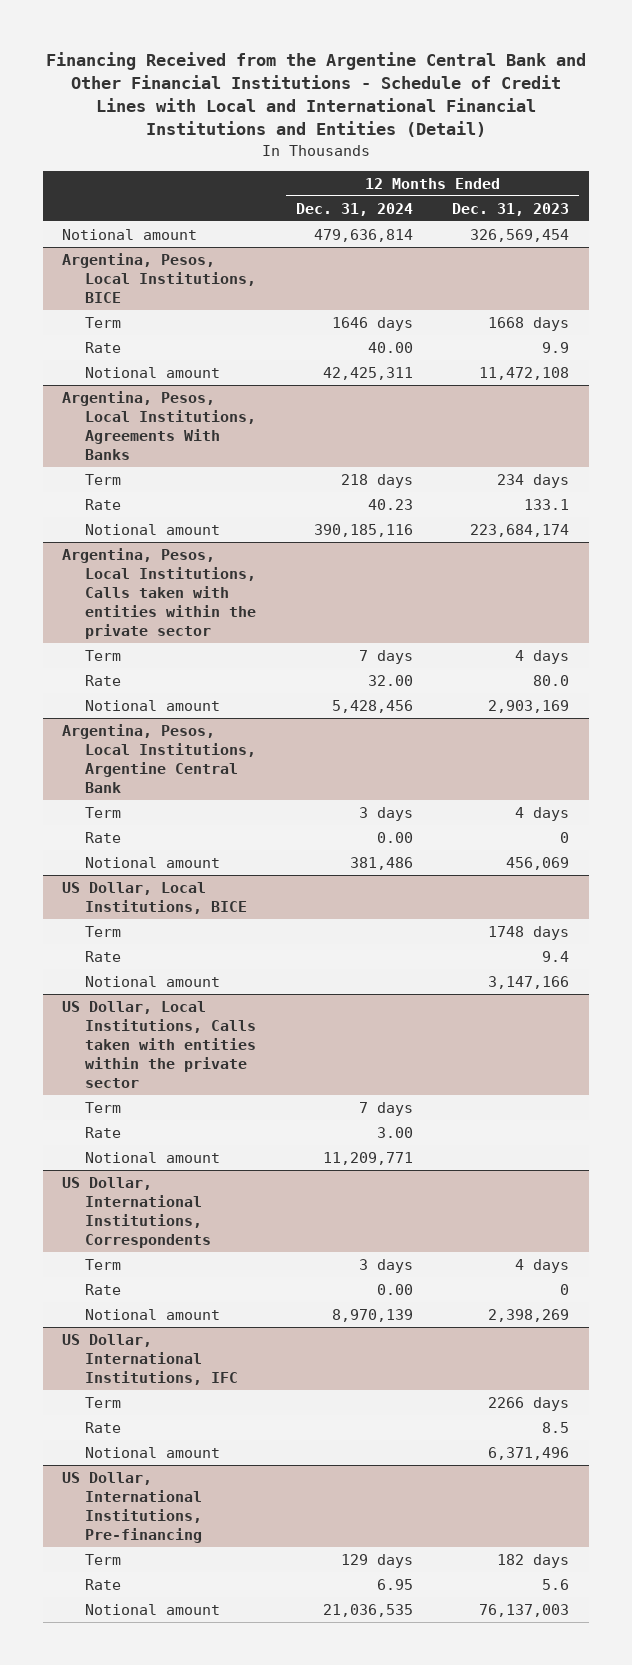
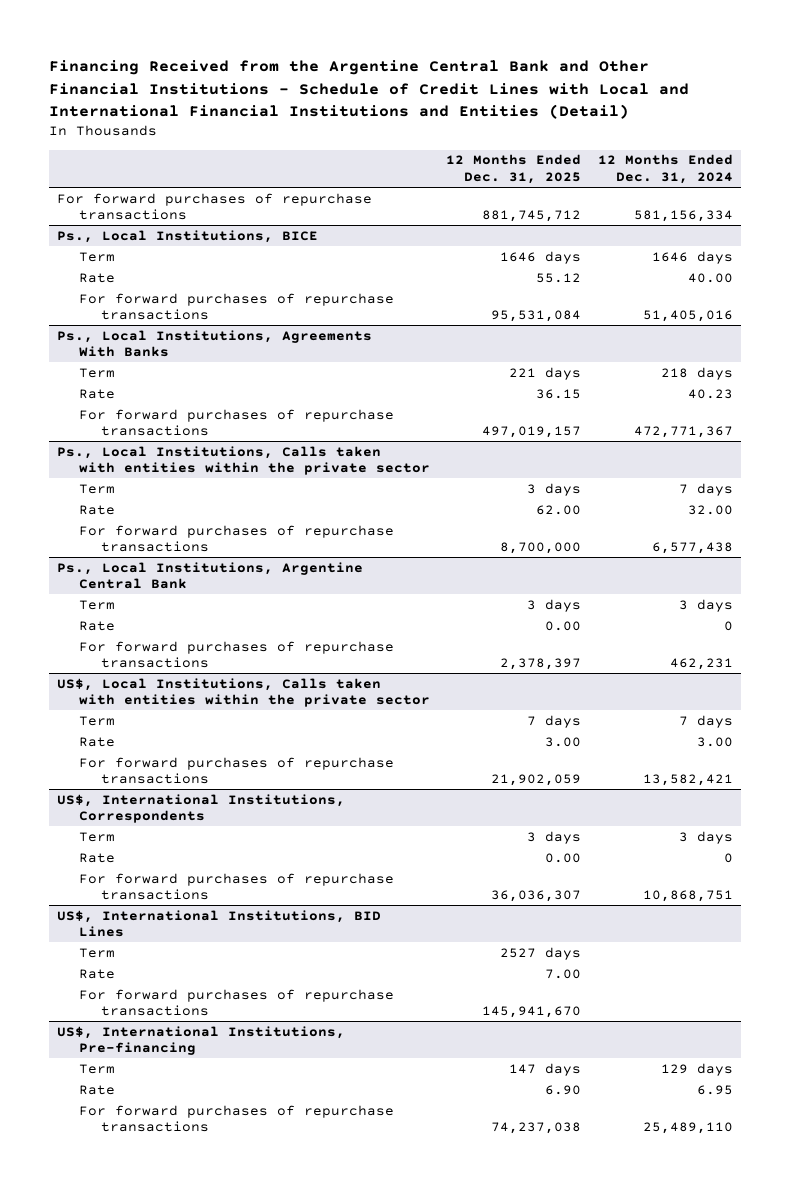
- | 12 Months Ended Dec. 31, 2024 | 12 Months Ended Dec. 31, 2023
+ | 12 Months Ended Dec. 31, 2025 | 12 Months Ended Dec. 31, 2024
- Notional amount | 479,636,814 | 326,569,454
- Argentina, Pesos, Local Institutions, BICE
+ For forward purchases of repurchase transactions | 881,745,712 | 581,156,334
+ Ps., Local Institutions, BICE
- Notional amount | 42,425,311 | 11,472,108
- Argentina, Pesos, Local Institutions, Agreements With Banks
+ For forward purchases of repurchase transactions | 95,531,084 | 51,405,016
+ Ps., Local Institutions, Agreements With Banks
- Notional amount | 390,185,116 | 223,684,174
- Argentina, Pesos, Local Institutions, Calls taken with entities within the private sector
+ For forward purchases of repurchase transactions | 497,019,157 | 472,771,367
+ Ps., Local Institutions, Calls taken with entities within the private sector
- Notional amount | 5,428,456 | 2,903,169
- Argentina, Pesos, Local Institutions, Argentine Central Bank
+ For forward purchases of repurchase transactions | 8,700,000 | 6,577,438
+ Ps., Local Institutions, Argentine Central Bank
- Rate | 0.00 | 0
- Notional amount | 381,486 | 456,069
- US Dollar, Local Institutions, BICE
- Term | | 1748 days
- Rate | | 9.4
- Notional amount | | 3,147,166
- US Dollar, Local Institutions, Calls taken with entities within the private sector
+ Rate | 0.00 | 0
+ For forward purchases of repurchase transactions | 2,378,397 | 462,231
+ US$, Local Institutions, Calls taken with entities within the private sector
- Notional amount | 11,209,771 |
- US Dollar, International Institutions, Correspondents
+ For forward purchases of repurchase transactions | 21,902,059 | 13,582,421
+ US$, International Institutions, Correspondents
- Rate | 0.00 | 0
- Notional amount | 8,970,139 | 2,398,269
- US Dollar, International Institutions, IFC
+ Rate | 0.00 | 0
+ For forward purchases of repurchase transactions | 36,036,307 | 10,868,751
+ US$, International Institutions, BID Lines
- Notional amount | | 6,371,496
- US Dollar, International Institutions, Pre-financing
+ For forward purchases of repurchase transactions | 145,941,670 |
+ US$, International Institutions, Pre-financing
- Notional amount | 21,036,535 | 76,137,003
+ For forward purchases of repurchase transactions | 74,237,038 | 25,489,110

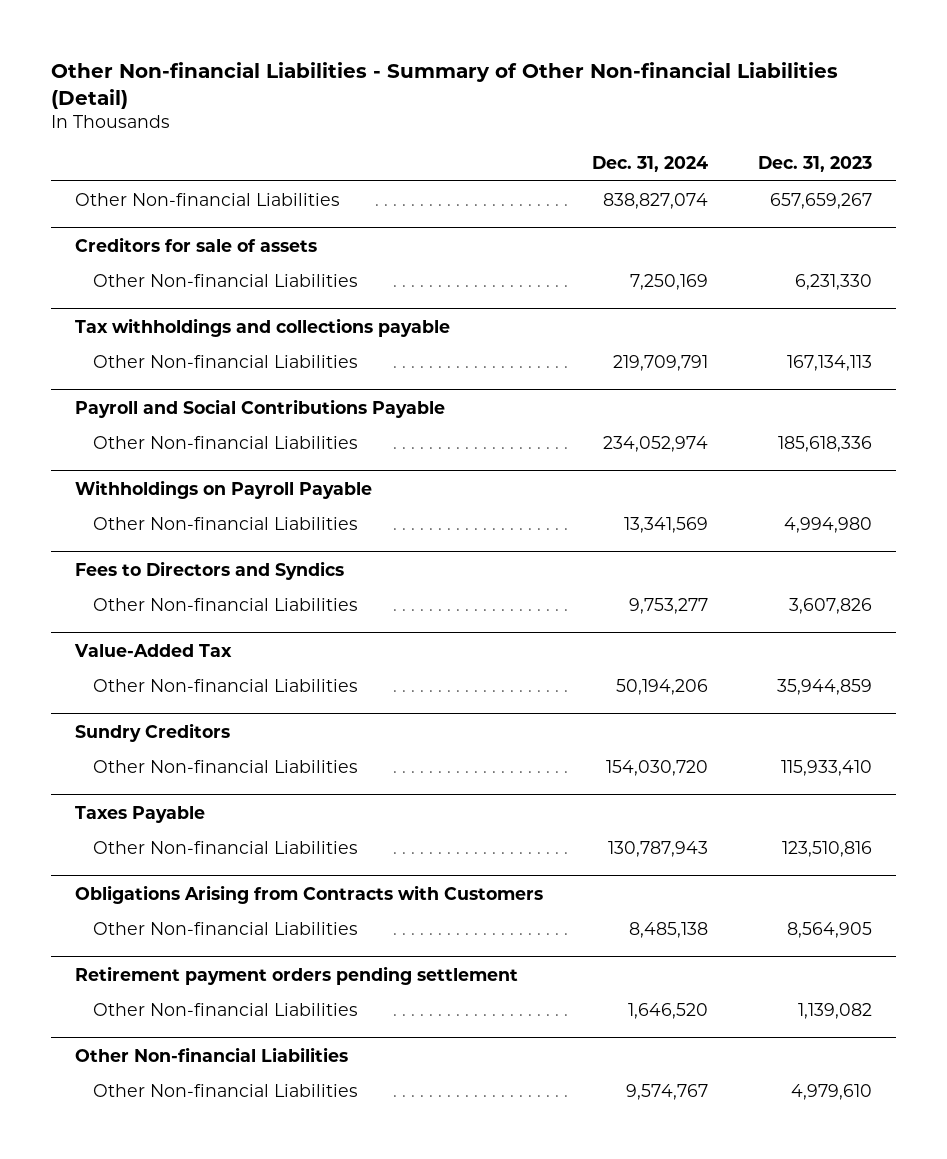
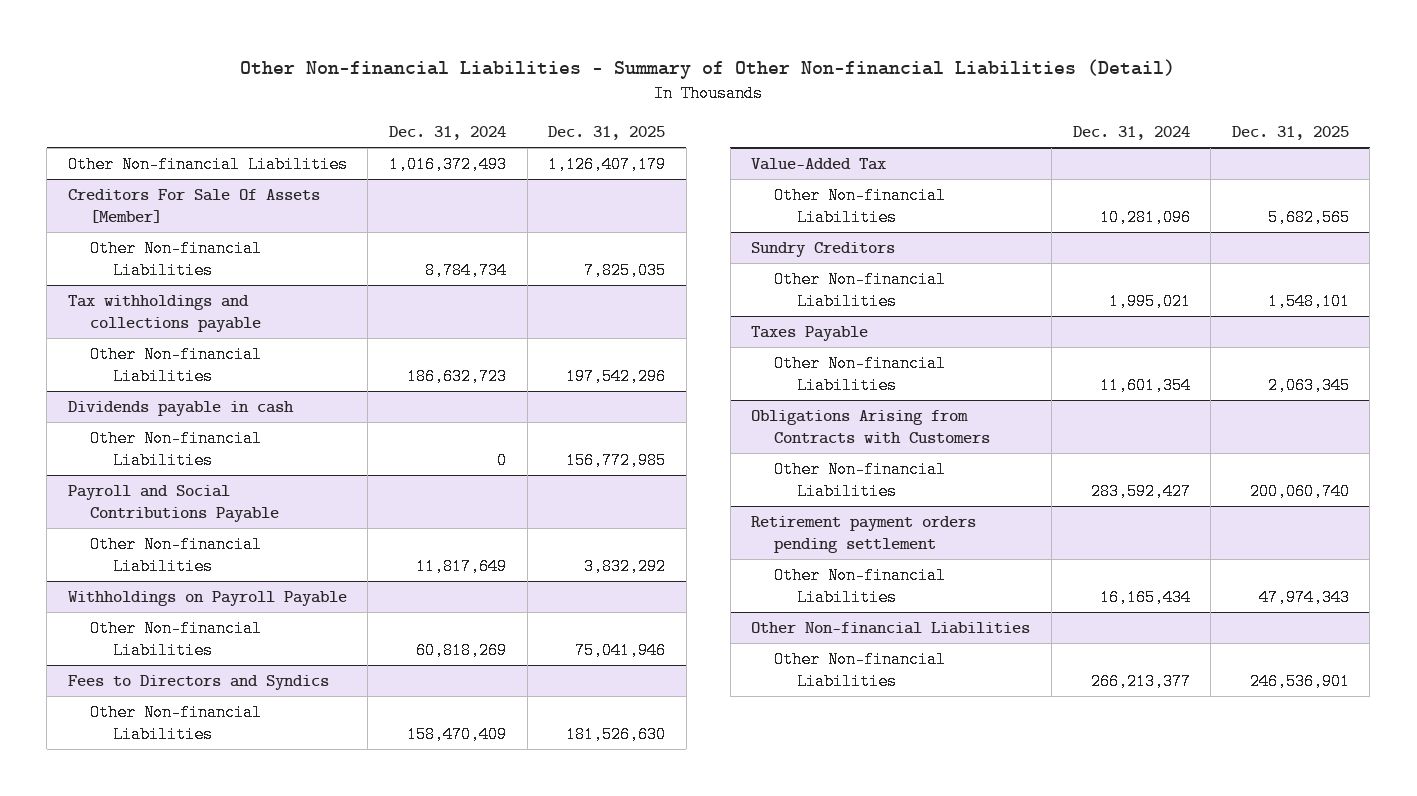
- | Dec. 31, 2024 | Dec. 31, 2023
+ | Dec. 31, 2024 | Dec. 31, 2025
- Other Non-financial Liabilities | 838,827,074 | 657,659,267
- Creditors for sale of assets
- Other Non-financial Liabilities | 7,250,169 | 6,231,330
+ Other Non-financial Liabilities | 1,016,372,493 | 1,126,407,179
+ Creditors For Sale Of Assets [Member]
+ Other Non-financial Liabilities | 8,784,734 | 7,825,035
@ Tax withholdings and collections payable
- Other Non-financial Liabilities | 219,709,791 | 167,134,113
+ Other Non-financial Liabilities | 186,632,723 | 197,542,296
+ Dividends payable in cash
+ Other Non-financial Liabilities | 0 | 156,772,985
@ Payroll and Social Contributions Payable
- Other Non-financial Liabilities | 234,052,974 | 185,618,336
+ Other Non-financial Liabilities | 11,817,649 | 3,832,292
@ Withholdings on Payroll Payable
- Other Non-financial Liabilities | 13,341,569 | 4,994,980
+ Other Non-financial Liabilities | 60,818,269 | 75,041,946
@ Fees to Directors and Syndics
- Other Non-financial Liabilities | 9,753,277 | 3,607,826
+ Other Non-financial Liabilities | 158,470,409 | 181,526,630
@ Value-Added Tax
- Other Non-financial Liabilities | 50,194,206 | 35,944,859
+ Other Non-financial Liabilities | 10,281,096 | 5,682,565
@ Sundry Creditors
- Other Non-financial Liabilities | 154,030,720 | 115,933,410
+ Other Non-financial Liabilities | 1,995,021 | 1,548,101
@ Taxes Payable
- Other Non-financial Liabilities | 130,787,943 | 123,510,816
+ Other Non-financial Liabilities | 11,601,354 | 2,063,345
@ Obligations Arising from Contracts with Customers
- Other Non-financial Liabilities | 8,485,138 | 8,564,905
+ Other Non-financial Liabilities | 283,592,427 | 200,060,740
@ Retirement payment orders pending settlement
- Other Non-financial Liabilities | 1,646,520 | 1,139,082
+ Other Non-financial Liabilities | 16,165,434 | 47,974,343
@ Other Non-financial Liabilities
- Other Non-financial Liabilities | 9,574,767 | 4,979,610
+ Other Non-financial Liabilities | 266,213,377 | 246,536,901

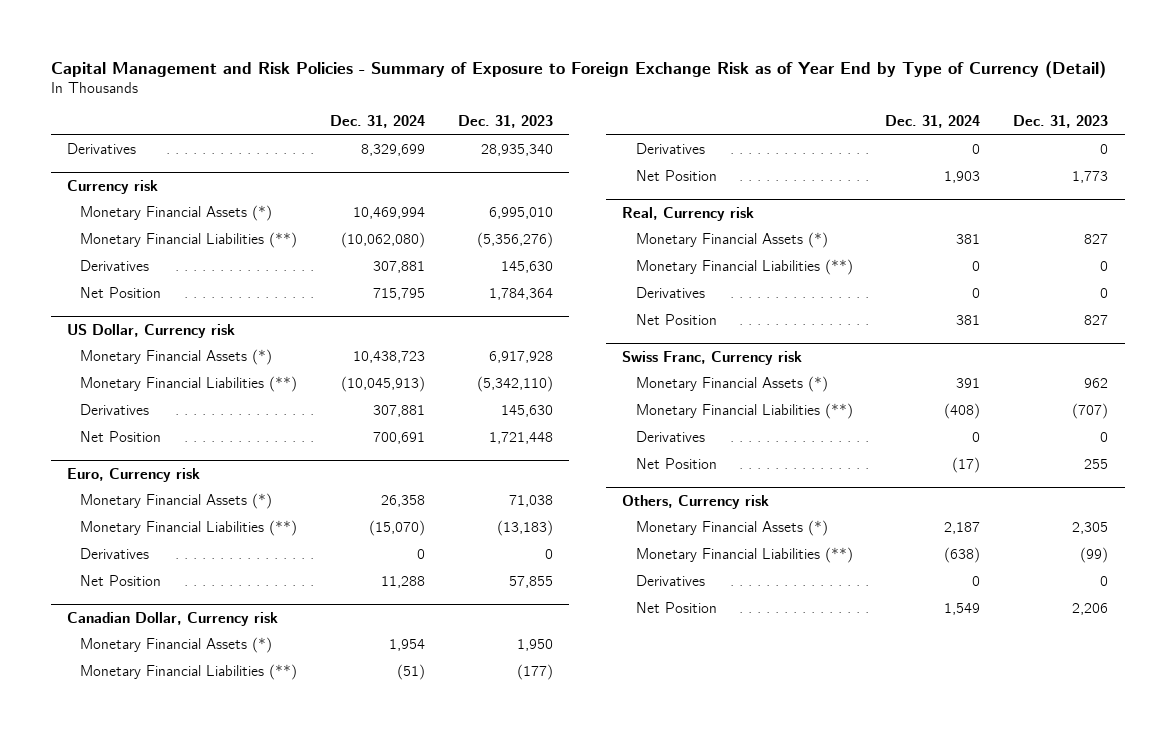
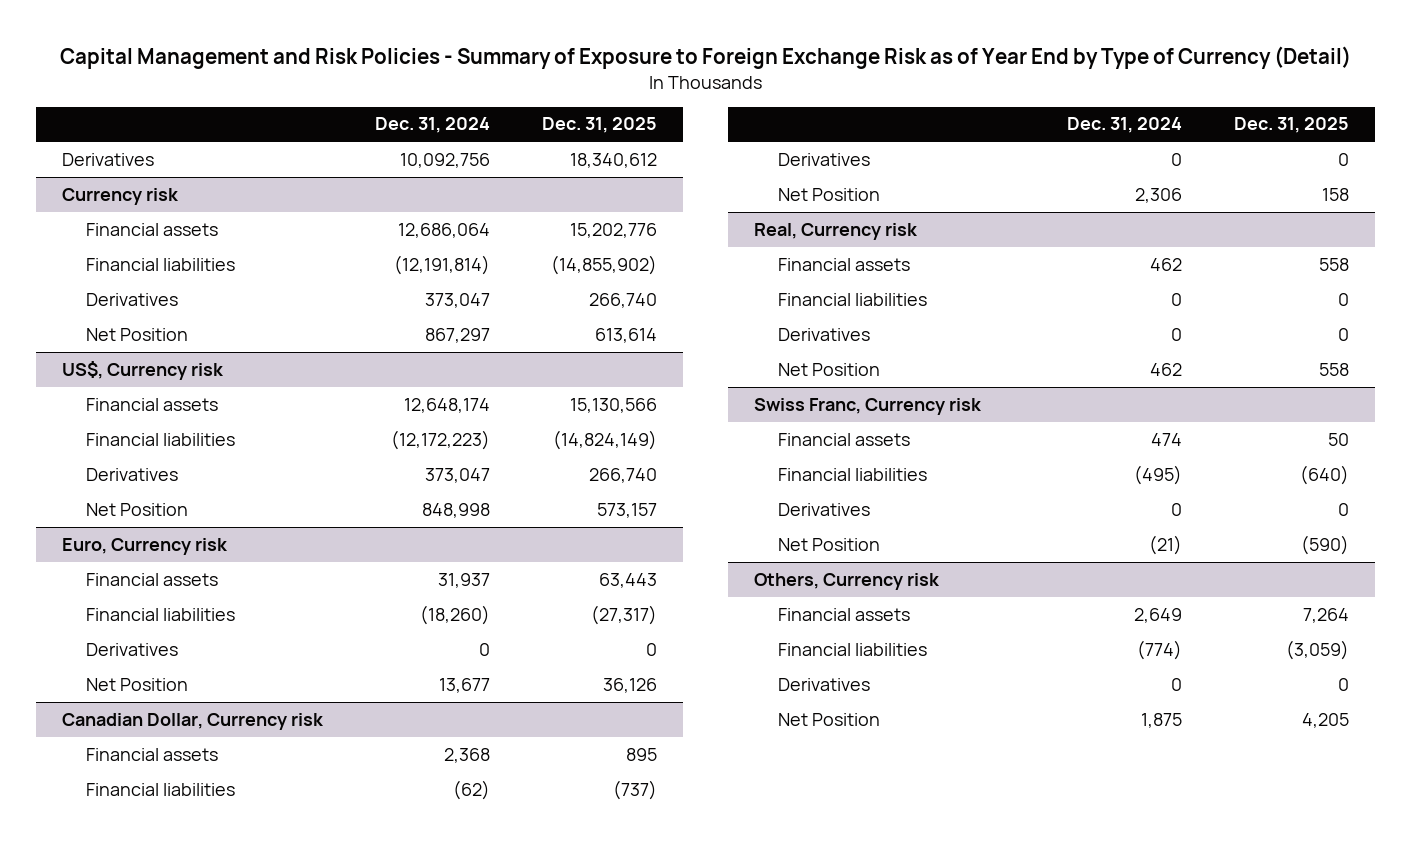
- | Dec. 31, 2024 | Dec. 31, 2023
+ | Dec. 31, 2024 | Dec. 31, 2025
- Derivatives | 8,329,699 | 28,935,340
+ Derivatives | 10,092,756 | 18,340,612
@ Currency risk
- Monetary Financial Assets (*) | 10,469,994 | 6,995,010
- Monetary Financial Liabilities (**) | (10,062,080) | (5,356,276)
- Derivatives | 307,881 | 145,630
- Net Position | 715,795 | 1,784,364
- US Dollar, Currency risk
- Monetary Financial Assets (*) | 10,438,723 | 6,917,928
- Monetary Financial Liabilities (**) | (10,045,913) | (5,342,110)
- Derivatives | 307,881 | 145,630
- Net Position | 700,691 | 1,721,448
@ Currency risk
+ Financial assets | 12,686,064 | 15,202,776
+ Financial liabilities | (12,191,814) | (14,855,902)
+ Derivatives | 373,047 | 266,740
+ Net Position | 867,297 | 613,614
+ US$, Currency risk
+ Financial assets | 12,648,174 | 15,130,566
+ Financial liabilities | (12,172,223) | (14,824,149)
+ Derivatives | 373,047 | 266,740
+ Net Position | 848,998 | 573,157
@ Euro, Currency risk
- Monetary Financial Assets (*) | 26,358 | 71,038
- Monetary Financial Liabilities (**) | (15,070) | (13,183)
+ Financial assets | 31,937 | 63,443
+ Financial liabilities | (18,260) | (27,317)
- Net Position | 11,288 | 57,855
+ Net Position | 13,677 | 36,126
@ Canadian Dollar, Currency risk
- Monetary Financial Assets (*) | 1,954 | 1,950
- Monetary Financial Liabilities (**) | (51) | (177)
+ Financial assets | 2,368 | 895
+ Financial liabilities | (62) | (737)
- Net Position | 1,903 | 1,773
+ Net Position | 2,306 | 158
@ Real, Currency risk
- Monetary Financial Assets (*) | 381 | 827
- Monetary Financial Liabilities (**) | 0 | 0
+ Financial assets | 462 | 558
+ Financial liabilities | 0 | 0
- Net Position | 381 | 827
+ Net Position | 462 | 558
@ Swiss Franc, Currency risk
- Monetary Financial Assets (*) | 391 | 962
- Monetary Financial Liabilities (**) | (408) | (707)
+ Financial assets | 474 | 50
+ Financial liabilities | (495) | (640)
- Net Position | (17) | 255
+ Net Position | (21) | (590)
@ Others, Currency risk
- Monetary Financial Assets (*) | 2,187 | 2,305
- Monetary Financial Liabilities (**) | (638) | (99)
+ Financial assets | 2,649 | 7,264
+ Financial liabilities | (774) | (3,059)
- Net Position | 1,549 | 2,206
+ Net Position | 1,875 | 4,205

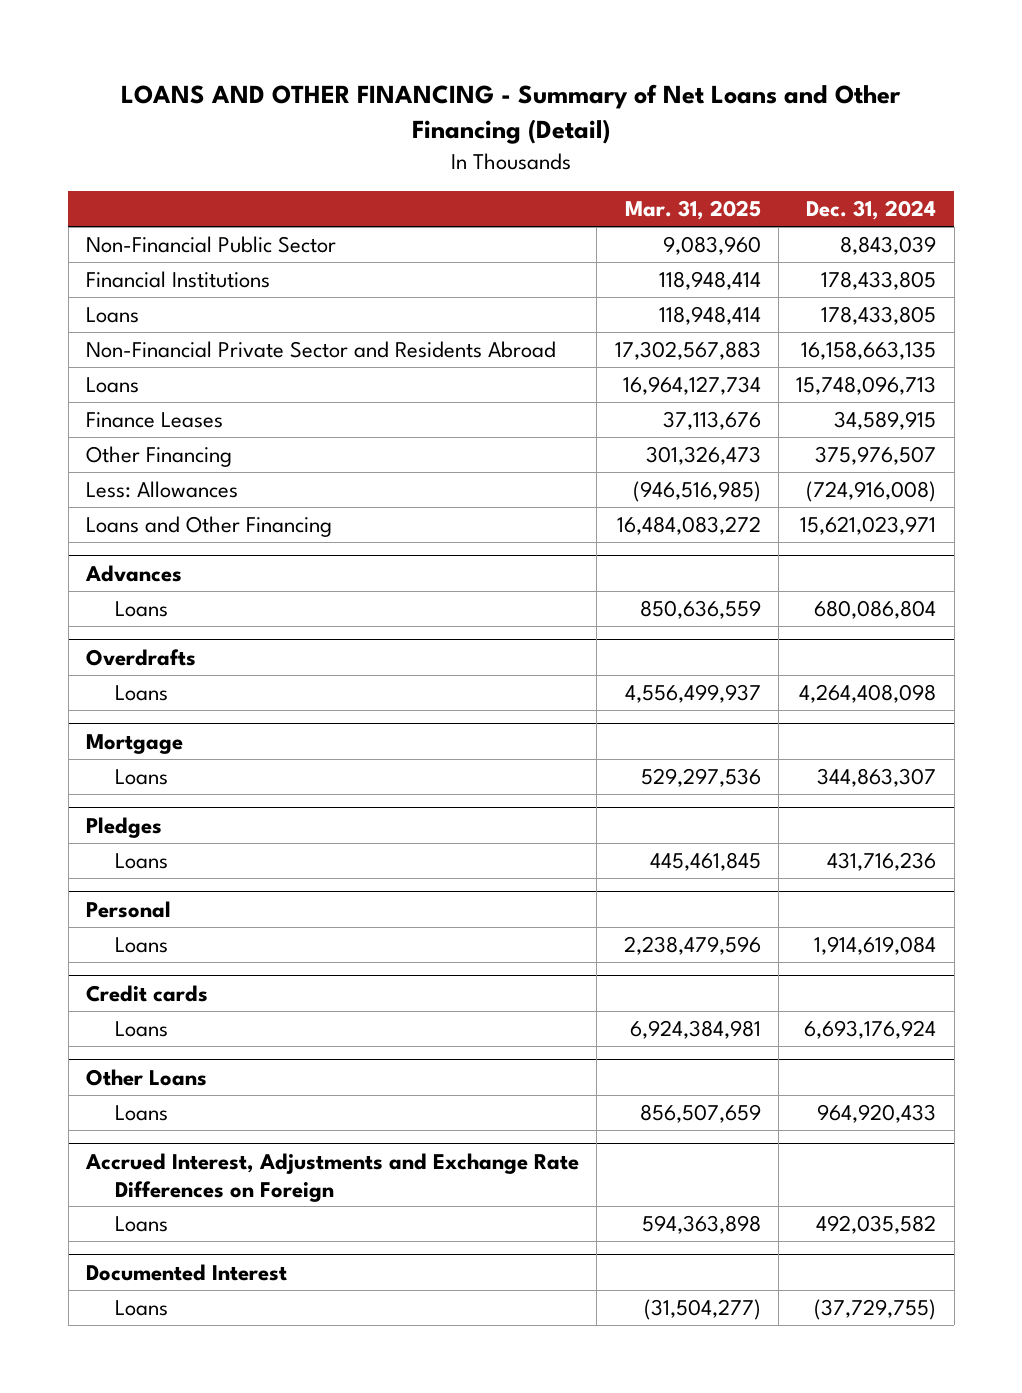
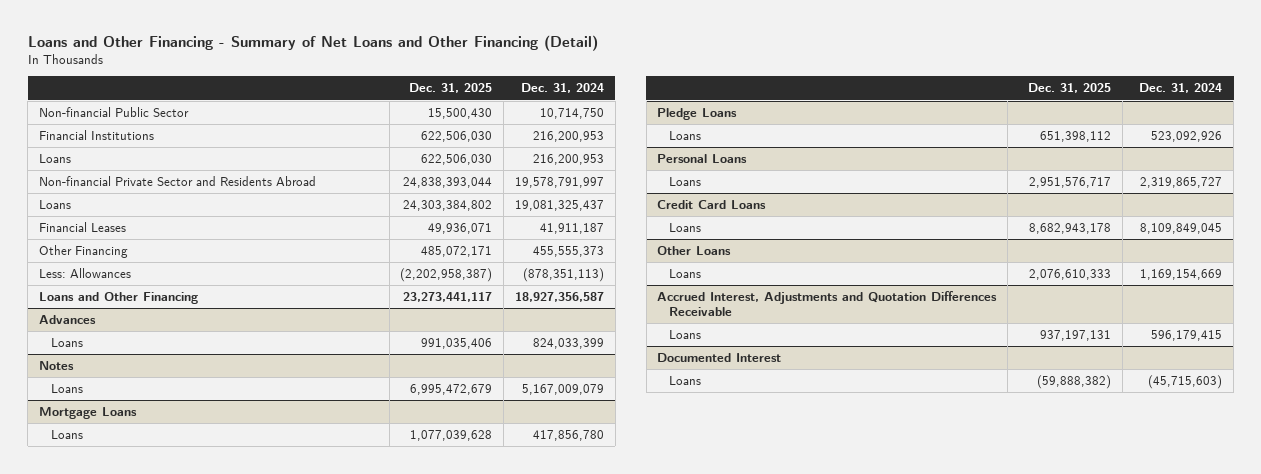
- LOANS AND OTHER FINANCING - Summary of Net Loans and Other Financing (Detail)
+ Loans and Other Financing - Summary of Net Loans and Other Financing (Detail)
- | Mar. 31, 2025 | Dec. 31, 2024
+ | Dec. 31, 2025 | Dec. 31, 2024
- Non-Financial Public Sector | 9,083,960 | 8,843,039
- Financial Institutions | 118,948,414 | 178,433,805
- Loans | 118,948,414 | 178,433,805
- Non-Financial Private Sector and Residents Abroad | 17,302,567,883 | 16,158,663,135
- Loans | 16,964,127,734 | 15,748,096,713
- Finance Leases | 37,113,676 | 34,589,915
- Other Financing | 301,326,473 | 375,976,507
- Less: Allowances | (946,516,985) | (724,916,008)
- Loans and Other Financing | 16,484,083,272 | 15,621,023,971
+ Non-financial Public Sector | 15,500,430 | 10,714,750
+ Financial Institutions | 622,506,030 | 216,200,953
+ Loans | 622,506,030 | 216,200,953
+ Non-financial Private Sector and Residents Abroad | 24,838,393,044 | 19,578,791,997
+ Loans | 24,303,384,802 | 19,081,325,437
+ Financial Leases | 49,936,071 | 41,911,187
+ Other Financing | 485,072,171 | 455,555,373
+ Less: Allowances | (2,202,958,387) | (878,351,113)
+ Loans and Other Financing | 23,273,441,117 | 18,927,356,587
@ Advances
- Loans | 850,636,559 | 680,086,804
- Overdrafts
- Loans | 4,556,499,937 | 4,264,408,098
- Mortgage
- Loans | 529,297,536 | 344,863,307
- Pledges
- Loans | 445,461,845 | 431,716,236
- Personal
- Loans | 2,238,479,596 | 1,914,619,084
- Credit cards
- Loans | 6,924,384,981 | 6,693,176,924
@ Advances
+ Loans | 991,035,406 | 824,033,399
+ Notes
+ Loans | 6,995,472,679 | 5,167,009,079
+ Mortgage Loans
+ Loans | 1,077,039,628 | 417,856,780
+ Pledge Loans
+ Loans | 651,398,112 | 523,092,926
+ Personal Loans
+ Loans | 2,951,576,717 | 2,319,865,727
+ Credit Card Loans
+ Loans | 8,682,943,178 | 8,109,849,045
@ Other Loans
- Loans | 856,507,659 | 964,920,433
- Accrued Interest, Adjustments and Exchange Rate Differences on Foreign
- Loans | 594,363,898 | 492,035,582
@ Other Loans
+ Loans | 2,076,610,333 | 1,169,154,669
+ Accrued Interest, Adjustments and Quotation Differences Receivable
+ Loans | 937,197,131 | 596,179,415
@ Documented Interest
- Loans | (31,504,277) | (37,729,755)
+ Loans | (59,888,382) | (45,715,603)

